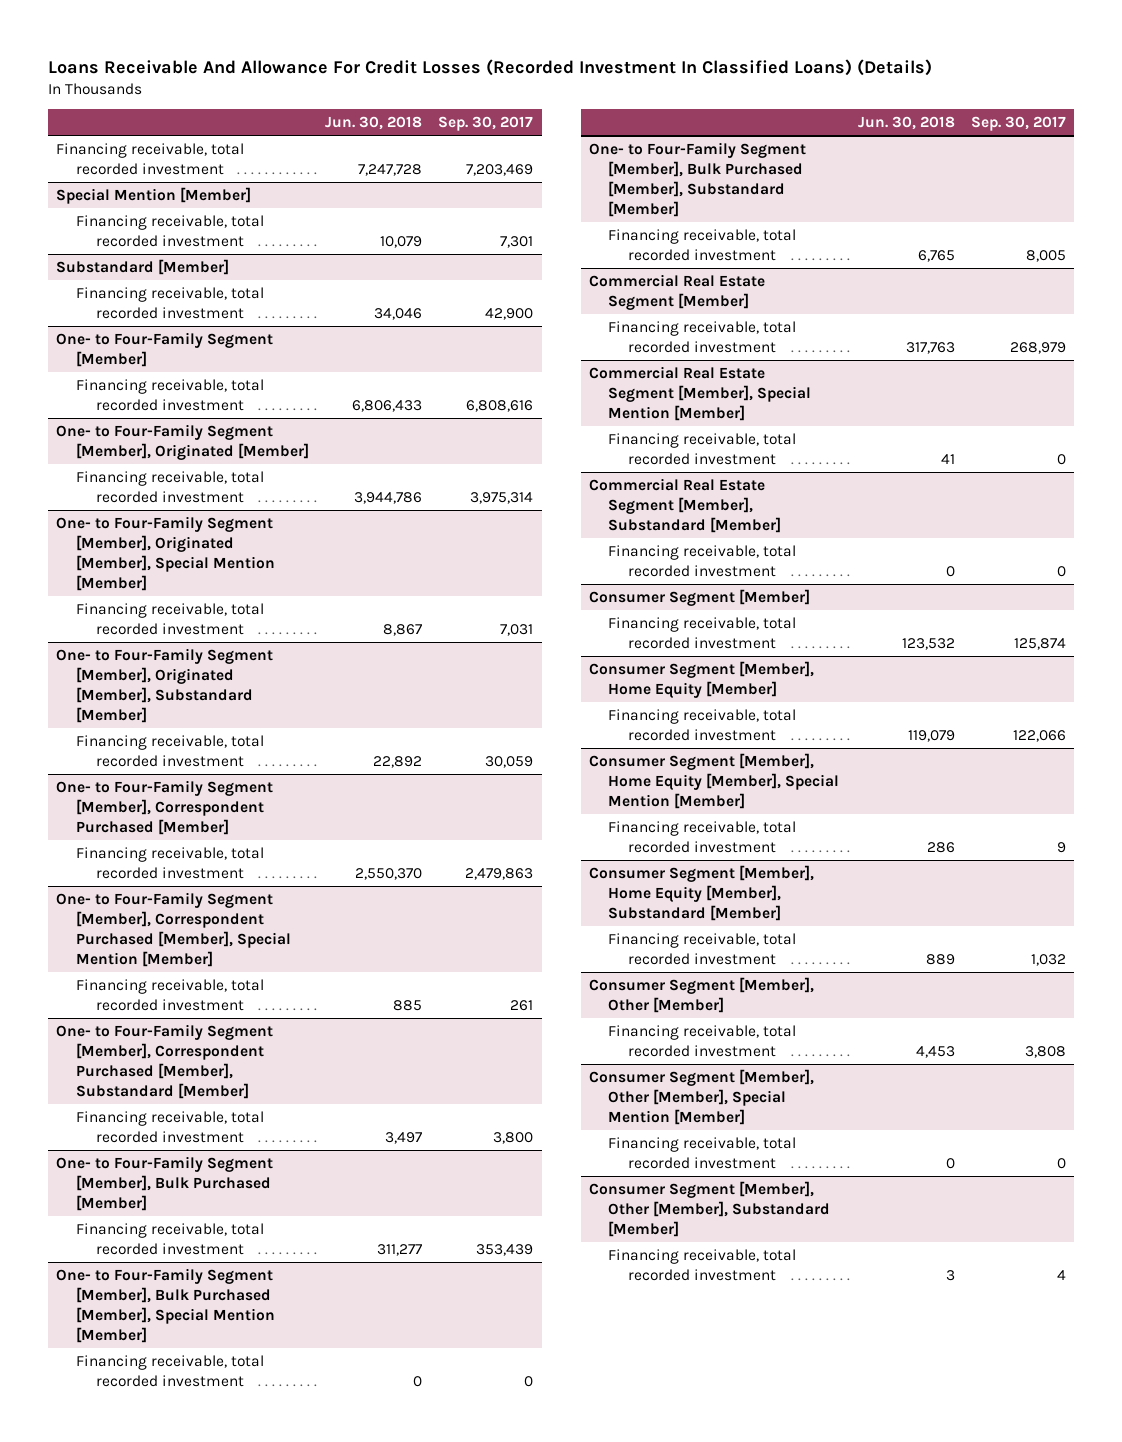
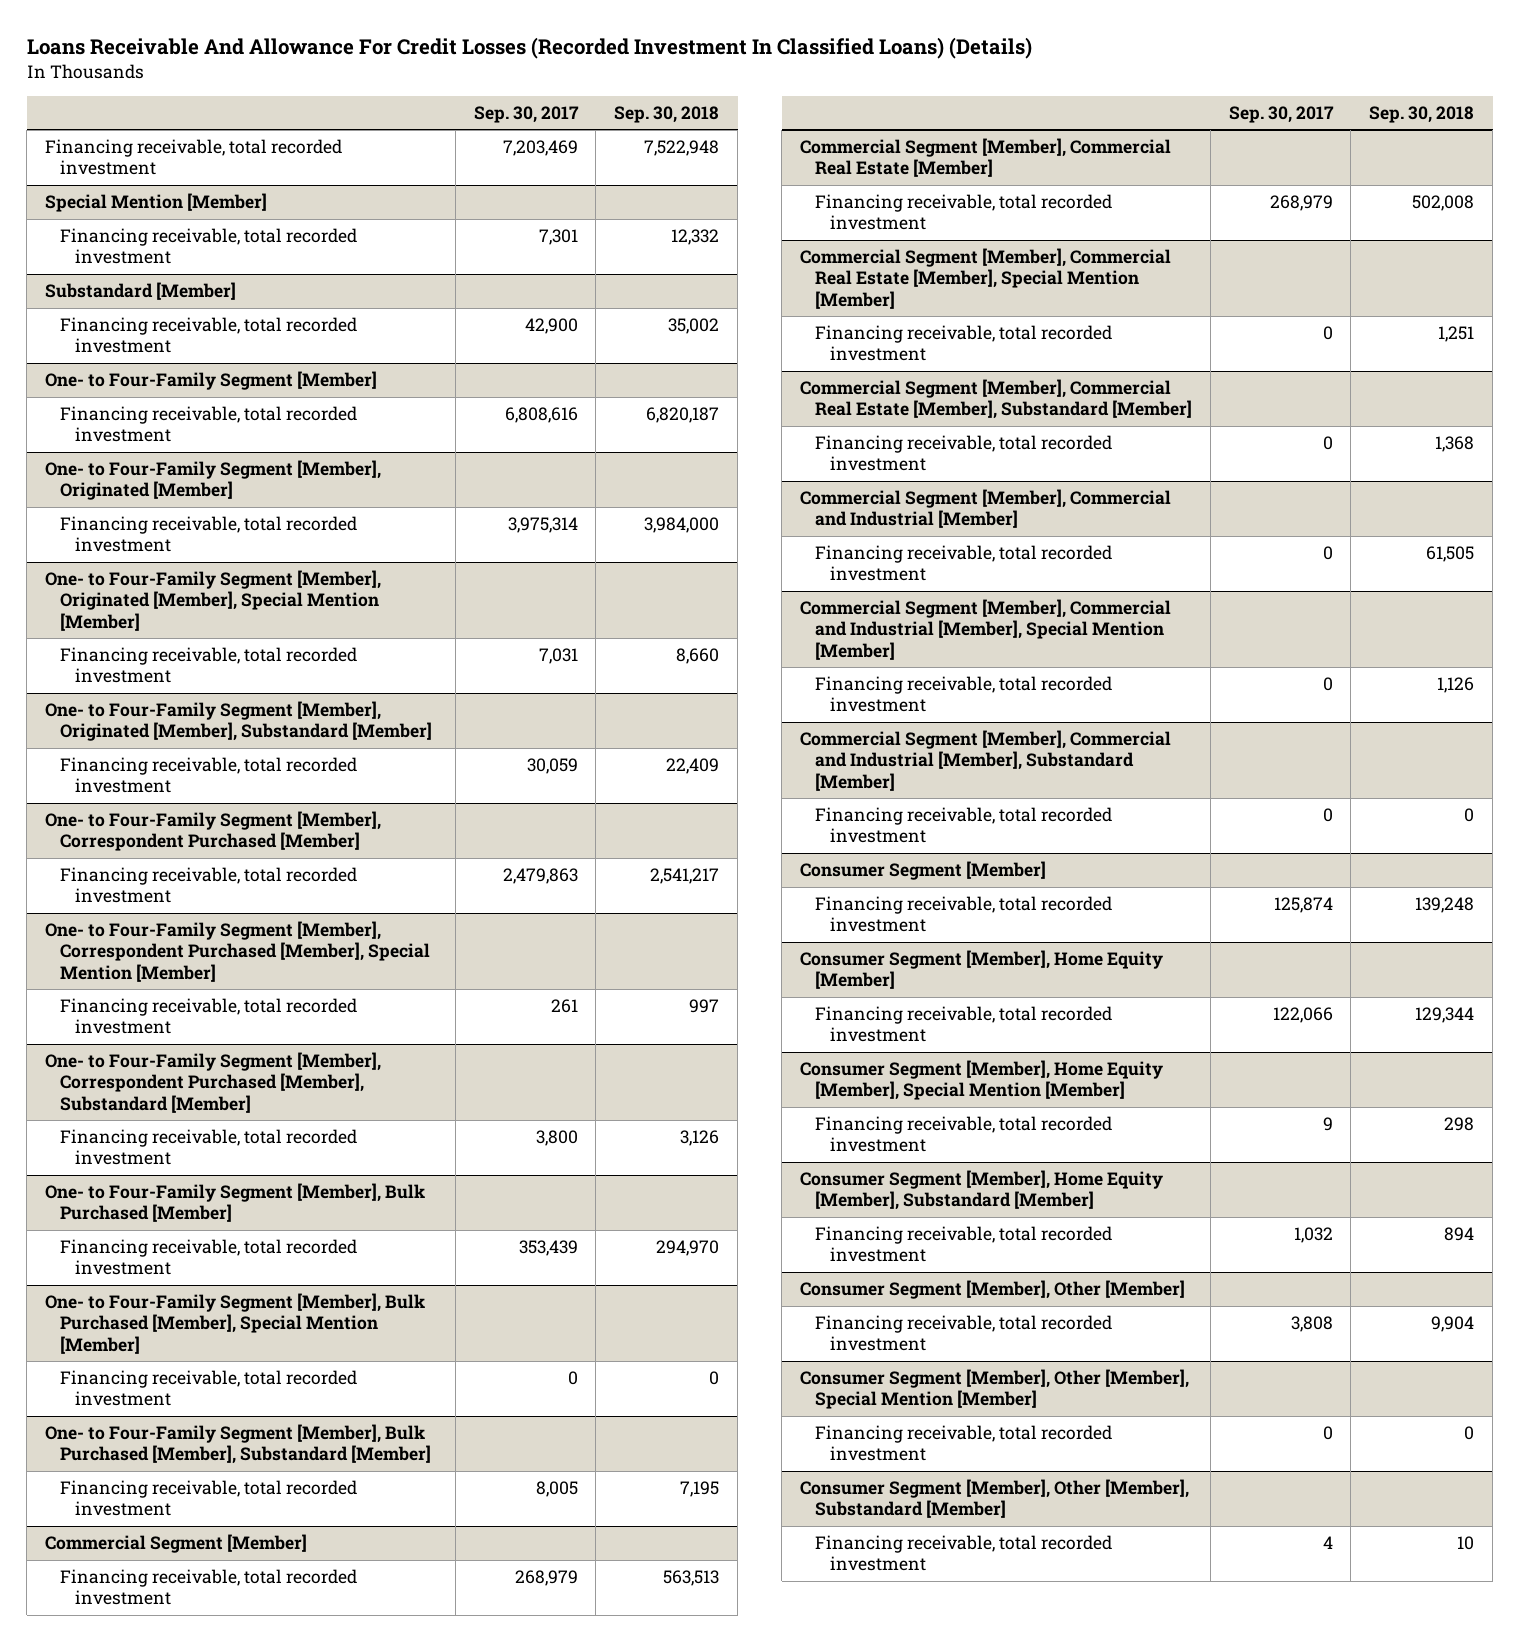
- | Jun. 30, 2018 | Sep. 30, 2017
+ | Sep. 30, 2017 | Sep. 30, 2018
- Commercial Real Estate Segment [Member]
+ Commercial Segment [Member]
- Commercial Real Estate Segment [Member], Special Mention [Member]
+ Commercial Segment [Member], Commercial Real Estate [Member]
+ Financing receivable, total recorded investment | 268,979 | 502,008
+ Commercial Segment [Member], Commercial Real Estate [Member], Special Mention [Member]
- Commercial Real Estate Segment [Member], Substandard [Member]
+ Commercial Segment [Member], Commercial Real Estate [Member], Substandard [Member]
+ Commercial Segment [Member], Commercial and Industrial [Member]
+ Financing receivable, total recorded investment | 0 | 61,505
+ Commercial Segment [Member], Commercial and Industrial [Member], Special Mention [Member]
+ Financing receivable, total recorded investment | 0 | 1,126
+ Commercial Segment [Member], Commercial and Industrial [Member], Substandard [Member]
+ Financing receivable, total recorded investment | 0 | 0

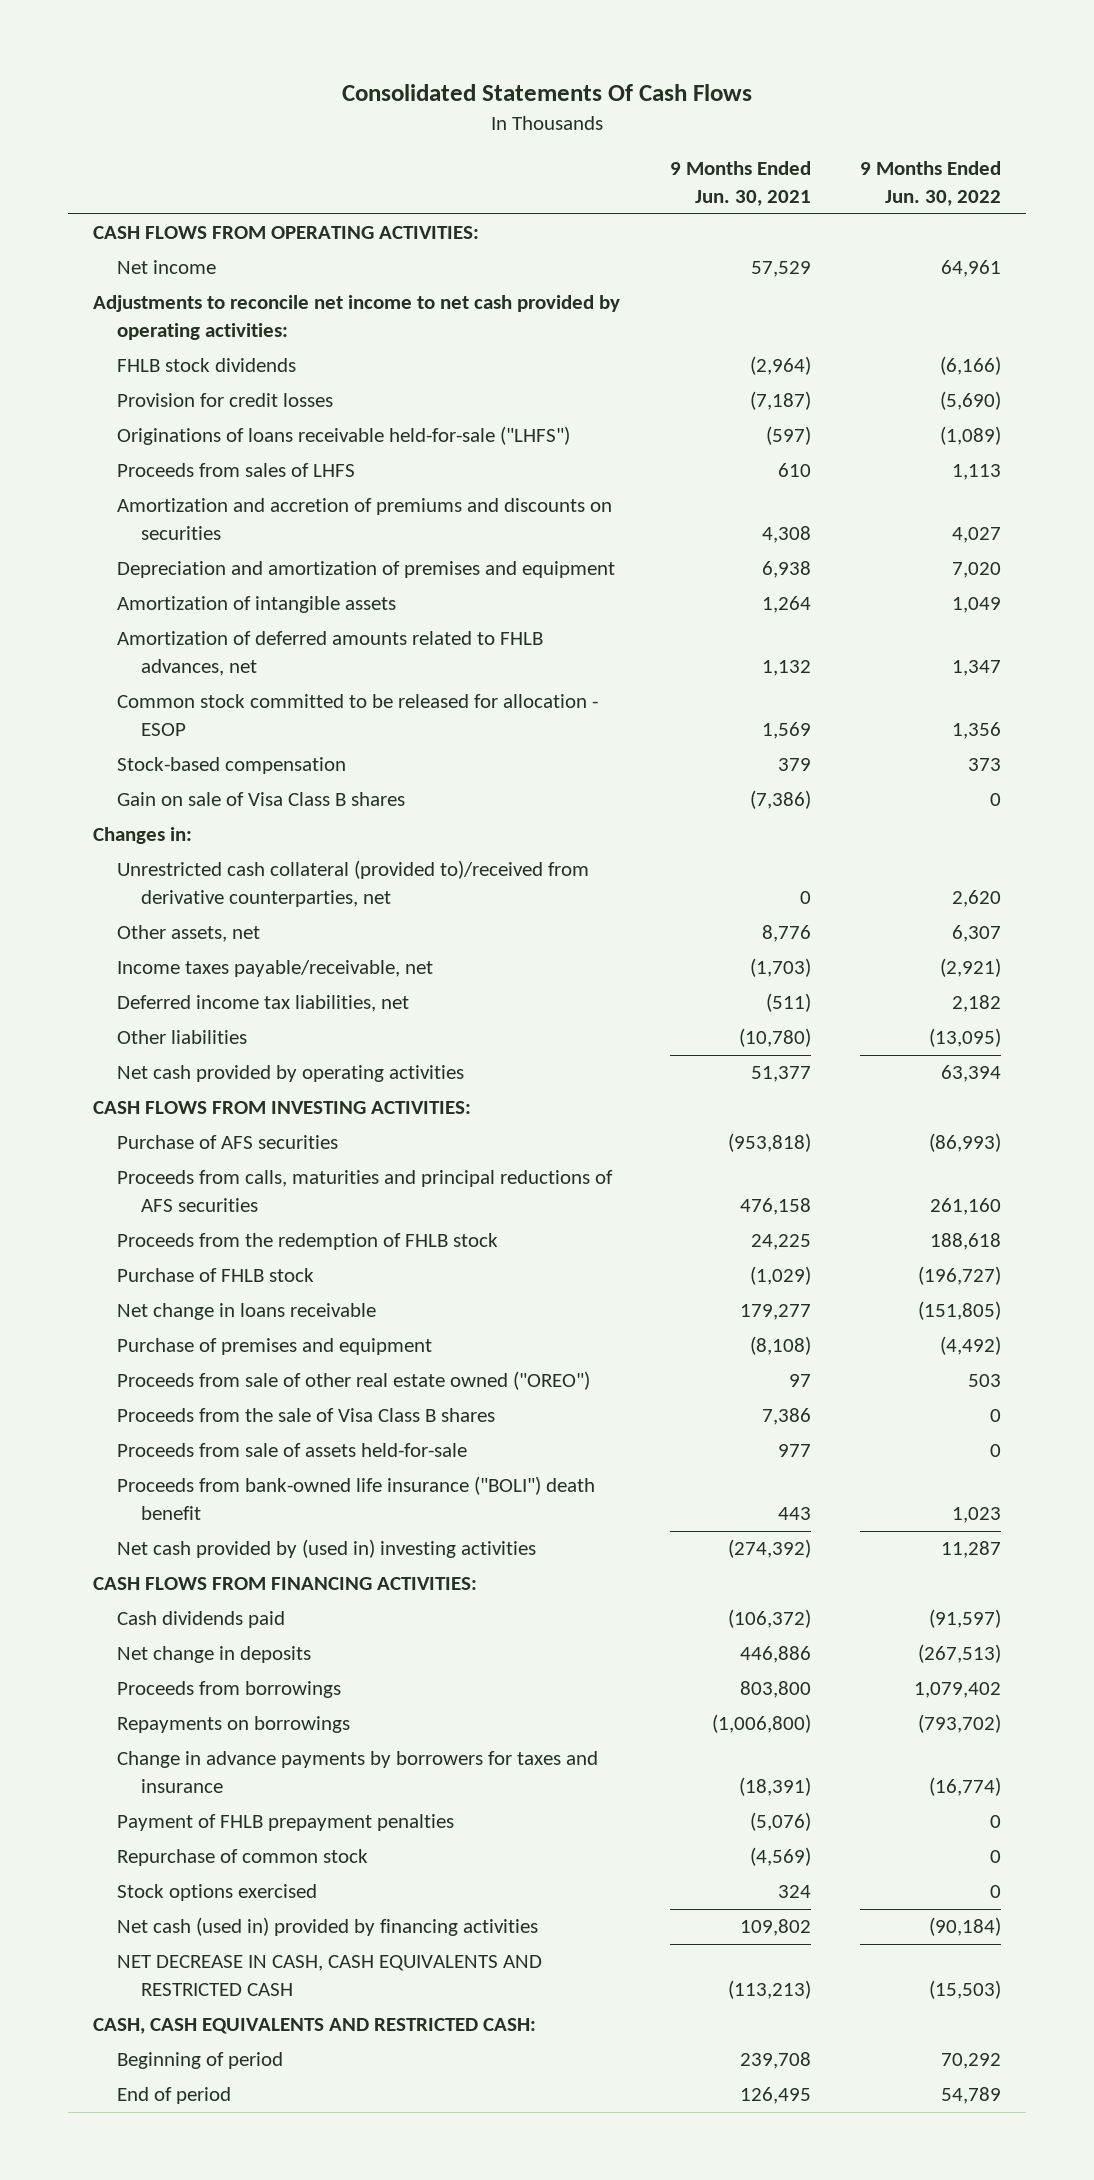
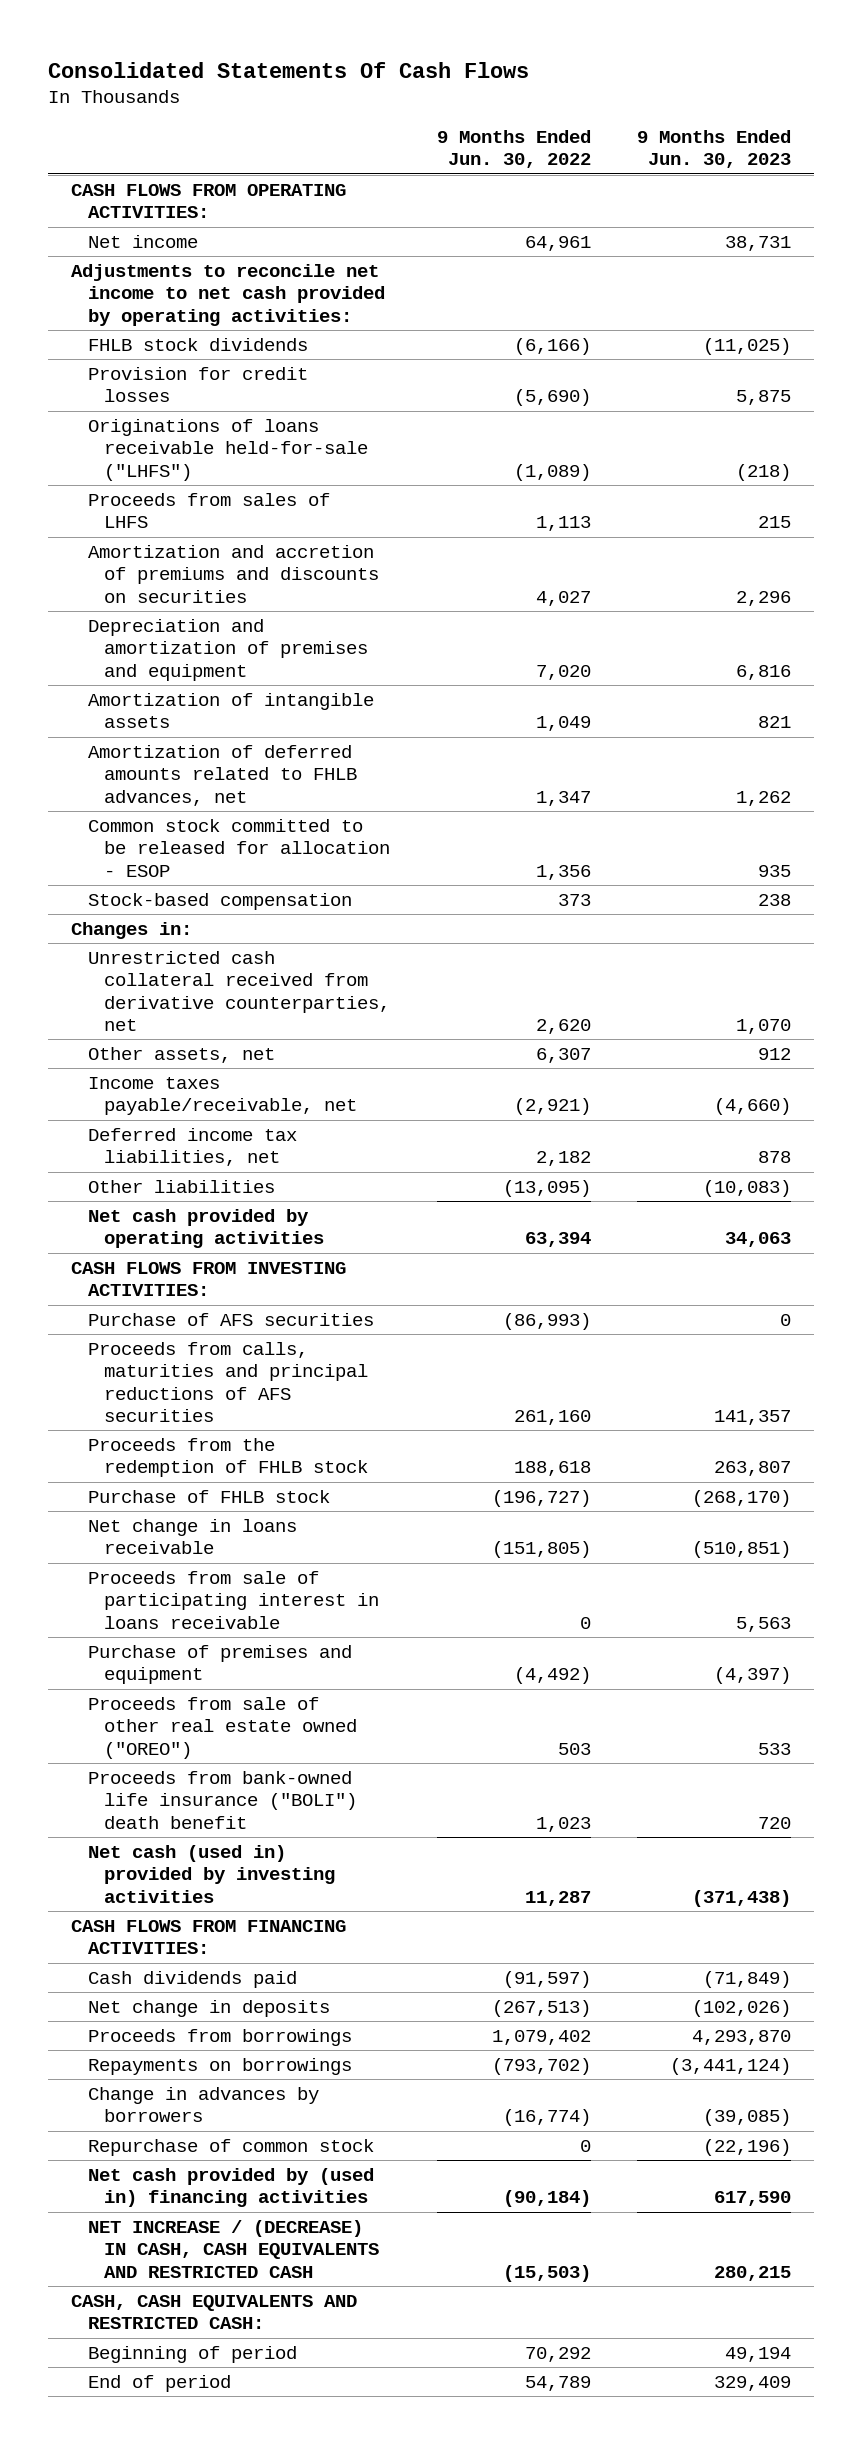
- | 9 Months Ended Jun. 30, 2021 | 9 Months Ended Jun. 30, 2022
+ | 9 Months Ended Jun. 30, 2022 | 9 Months Ended Jun. 30, 2023
- Gain on sale of Visa Class B shares | (7,386) | 0
- Unrestricted cash collateral (provided to)/received from derivative counterparties, net | 0 | 2,620
+ Unrestricted cash collateral received from derivative counterparties, net | 2,620 | 1,070
+ Proceeds from sale of participating interest in loans receivable | 0 | 5,563
- Proceeds from the sale of Visa Class B shares | 7,386 | 0
- Proceeds from sale of assets held-for-sale | 977 | 0
- Net cash provided by (used in) investing activities | (274,392) | 11,287
+ Net cash (used in) provided by investing activities | 11,287 | (371,438)
- Change in advance payments by borrowers for taxes and insurance | (18,391) | (16,774)
- Payment of FHLB prepayment penalties | (5,076) | 0
+ Change in advances by borrowers | (16,774) | (39,085)
- Stock options exercised | 324 | 0
- Net cash (used in) provided by financing activities | 109,802 | (90,184)
- NET DECREASE IN CASH, CASH EQUIVALENTS AND RESTRICTED CASH | (113,213) | (15,503)
+ Net cash provided by (used in) financing activities | (90,184) | 617,590
+ NET INCREASE / (DECREASE) IN CASH, CASH EQUIVALENTS AND RESTRICTED CASH | (15,503) | 280,215

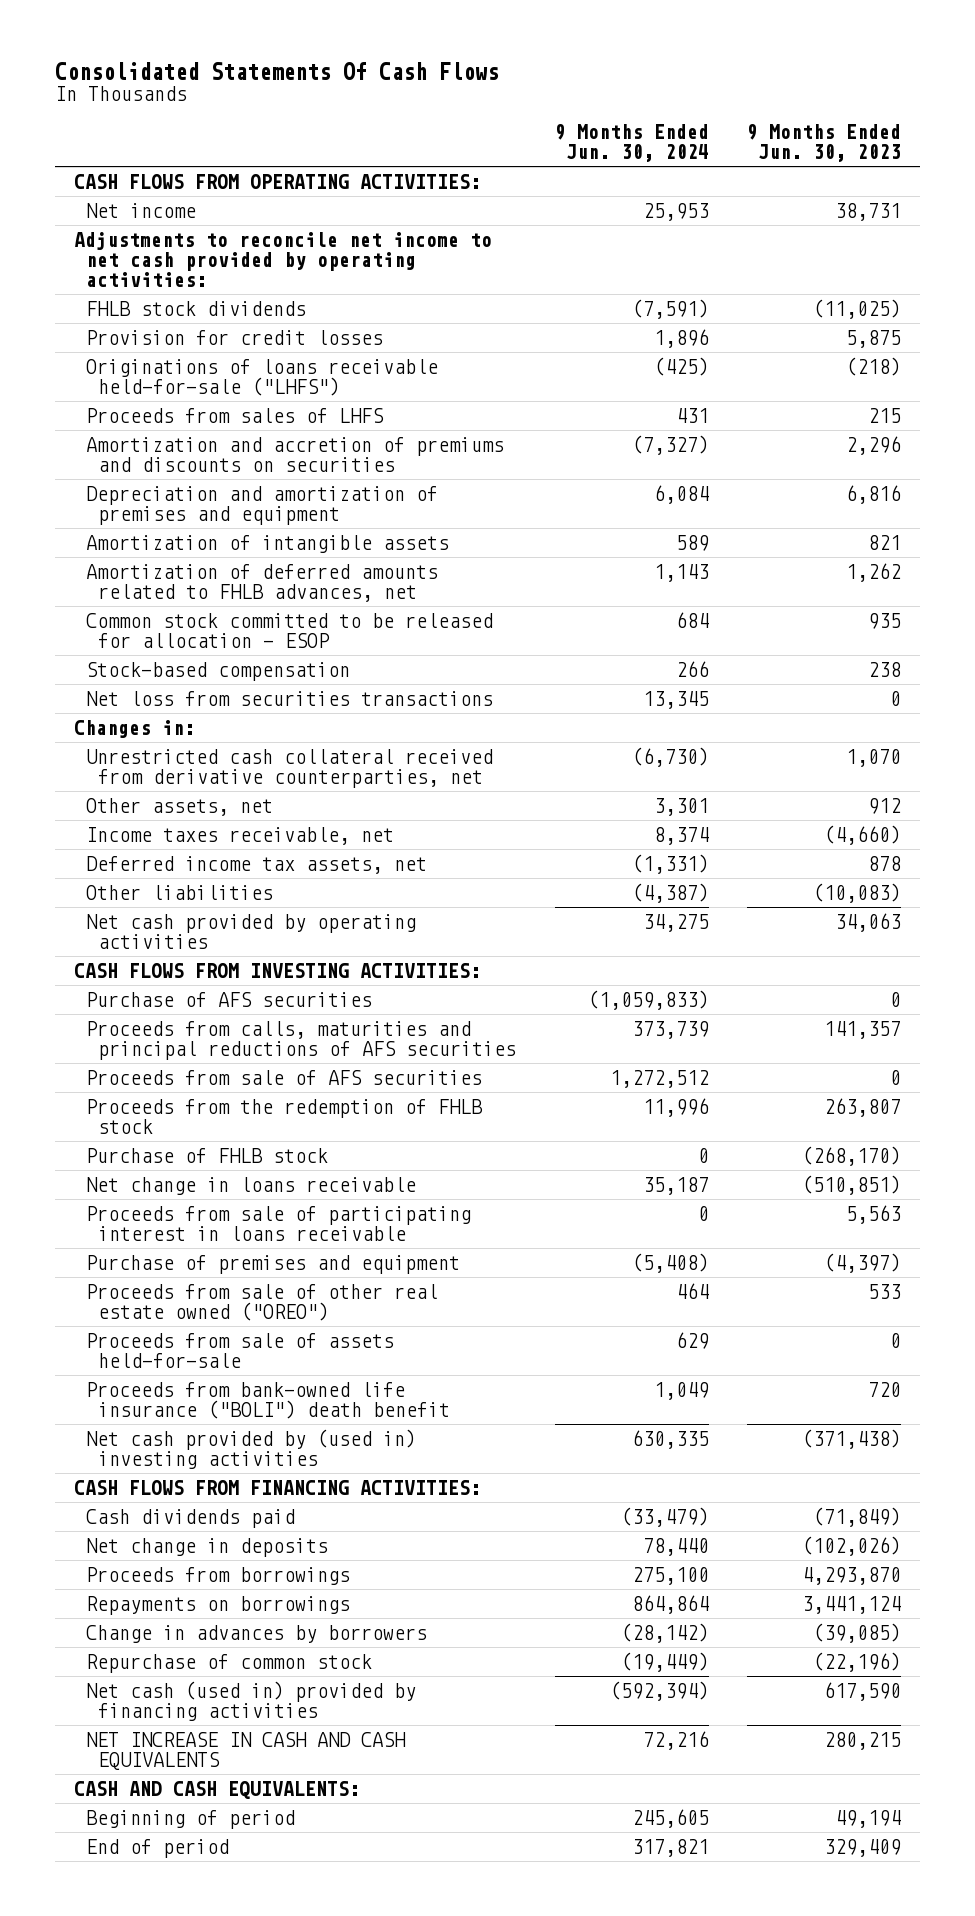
- | 9 Months Ended Jun. 30, 2022 | 9 Months Ended Jun. 30, 2023
+ | 9 Months Ended Jun. 30, 2024 | 9 Months Ended Jun. 30, 2023
+ Net loss from securities transactions | 13,345 | 0
- Income taxes payable/receivable, net | (2,921) | (4,660)
- Deferred income tax liabilities, net | 2,182 | 878
+ Income taxes receivable, net | 8,374 | (4,660)
+ Deferred income tax assets, net | (1,331) | 878
+ Proceeds from sale of AFS securities | 1,272,512 | 0
+ Proceeds from sale of assets held-for-sale | 629 | 0
- Net cash (used in) provided by investing activities | 11,287 | (371,438)
+ Net cash provided by (used in) investing activities | 630,335 | (371,438)
- Repayments on borrowings | (793,702) | (3,441,124)
+ Repayments on borrowings | 864,864 | 3,441,124
- Net cash provided by (used in) financing activities | (90,184) | 617,590
- NET INCREASE / (DECREASE) IN CASH, CASH EQUIVALENTS AND RESTRICTED CASH | (15,503) | 280,215
- CASH, CASH EQUIVALENTS AND RESTRICTED CASH:
+ Net cash (used in) provided by financing activities | (592,394) | 617,590
+ NET INCREASE IN CASH AND CASH EQUIVALENTS | 72,216 | 280,215
+ CASH AND CASH EQUIVALENTS:

